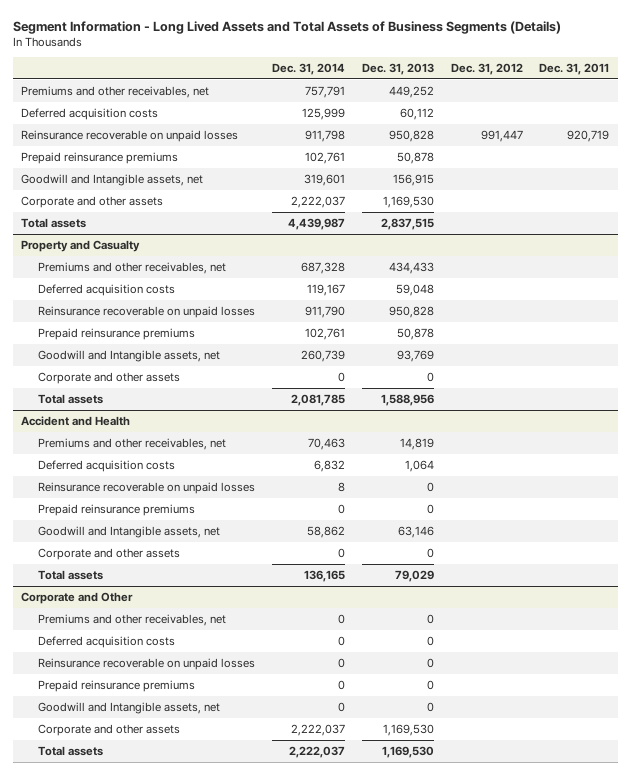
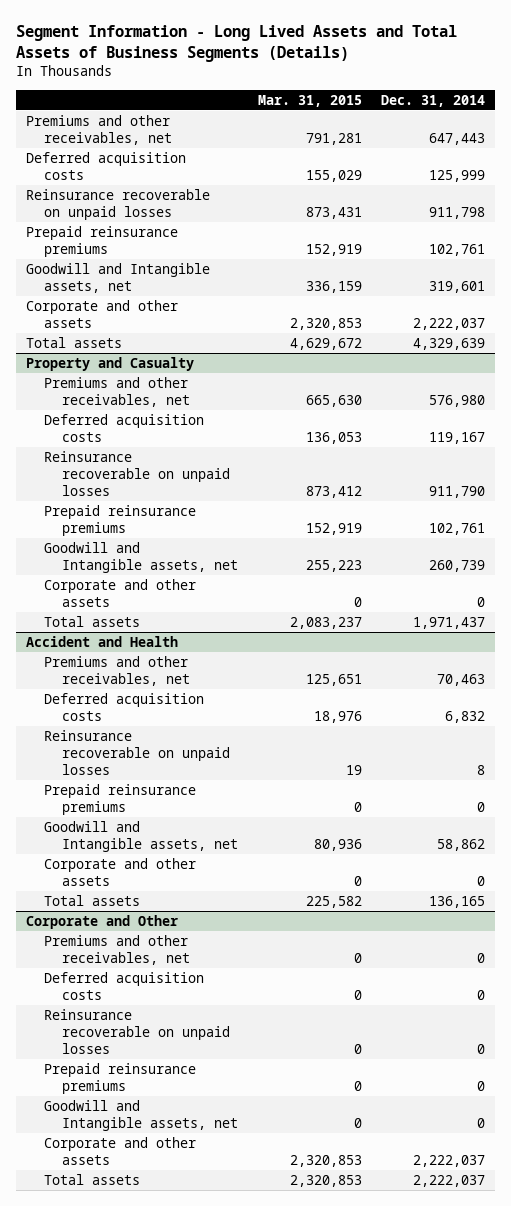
- | Dec. 31, 2014 | Dec. 31, 2013 | Dec. 31, 2012 | Dec. 31, 2011
+ | Mar. 31, 2015 | Dec. 31, 2014
- Premiums and other receivables, net | 757,791 | 449,252 | |
+ Premiums and other receivables, net | 791,281 | 647,443
- Total assets | 4,439,987 | 2,837,515 | |
+ Total assets | 4,629,672 | 4,329,639
@ Property and Casualty
- Premiums and other receivables, net | 687,328 | 434,433 | |
+ Premiums and other receivables, net | 665,630 | 576,980
- Total assets | 2,081,785 | 1,588,956 | |
+ Total assets | 2,083,237 | 1,971,437

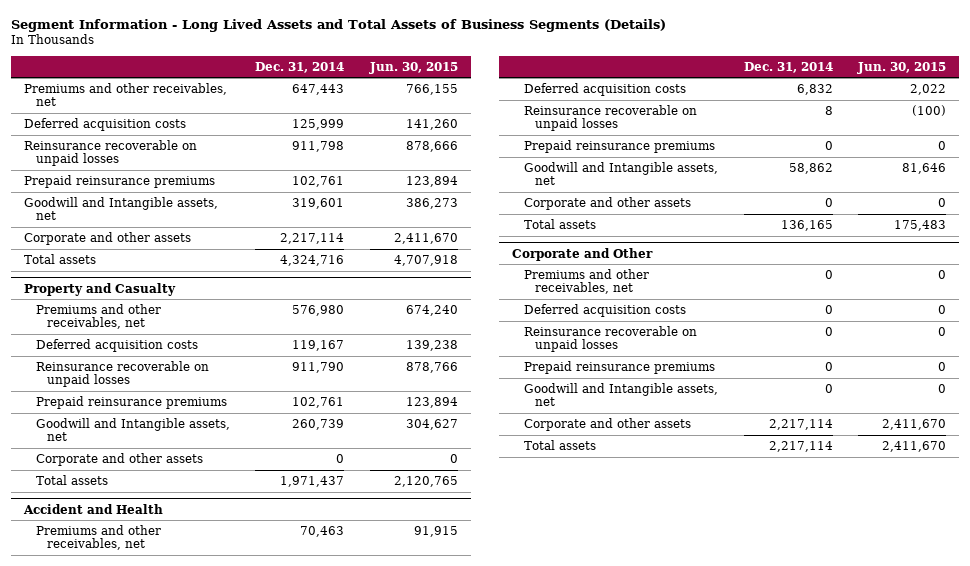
- | Mar. 31, 2015 | Dec. 31, 2014
+ | Dec. 31, 2014 | Jun. 30, 2015
- Corporate and other assets | 2,320,853 | 2,222,037
- Total assets | 4,629,672 | 4,329,639
+ Corporate and other assets | 2,217,114 | 2,411,670
+ Total assets | 4,324,716 | 4,707,918
@ Corporate and Other
- Corporate and other assets | 2,320,853 | 2,222,037
- Total assets | 2,320,853 | 2,222,037
+ Corporate and other assets | 2,217,114 | 2,411,670
+ Total assets | 2,217,114 | 2,411,670

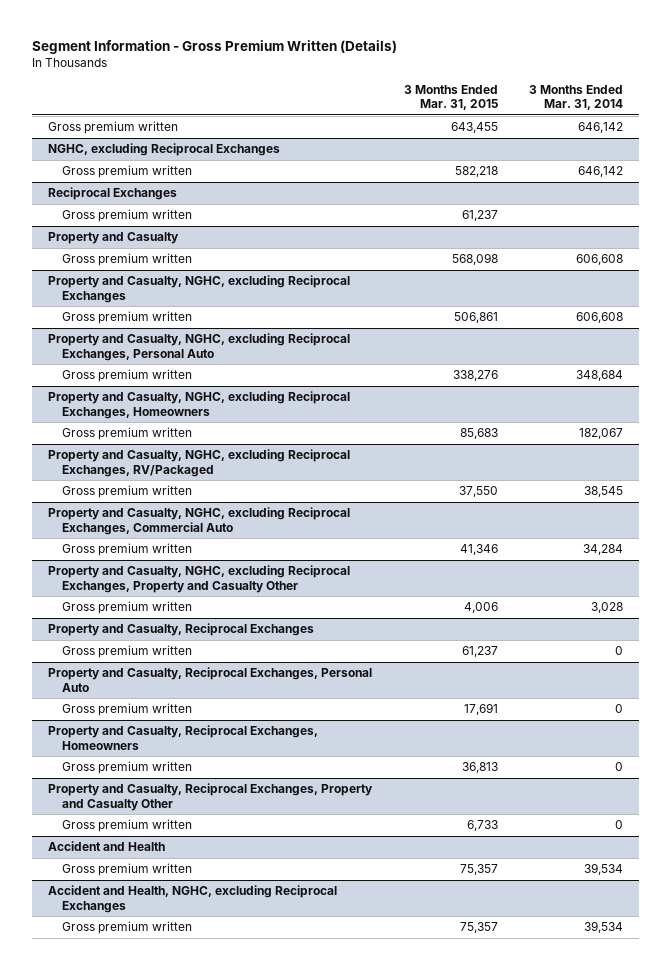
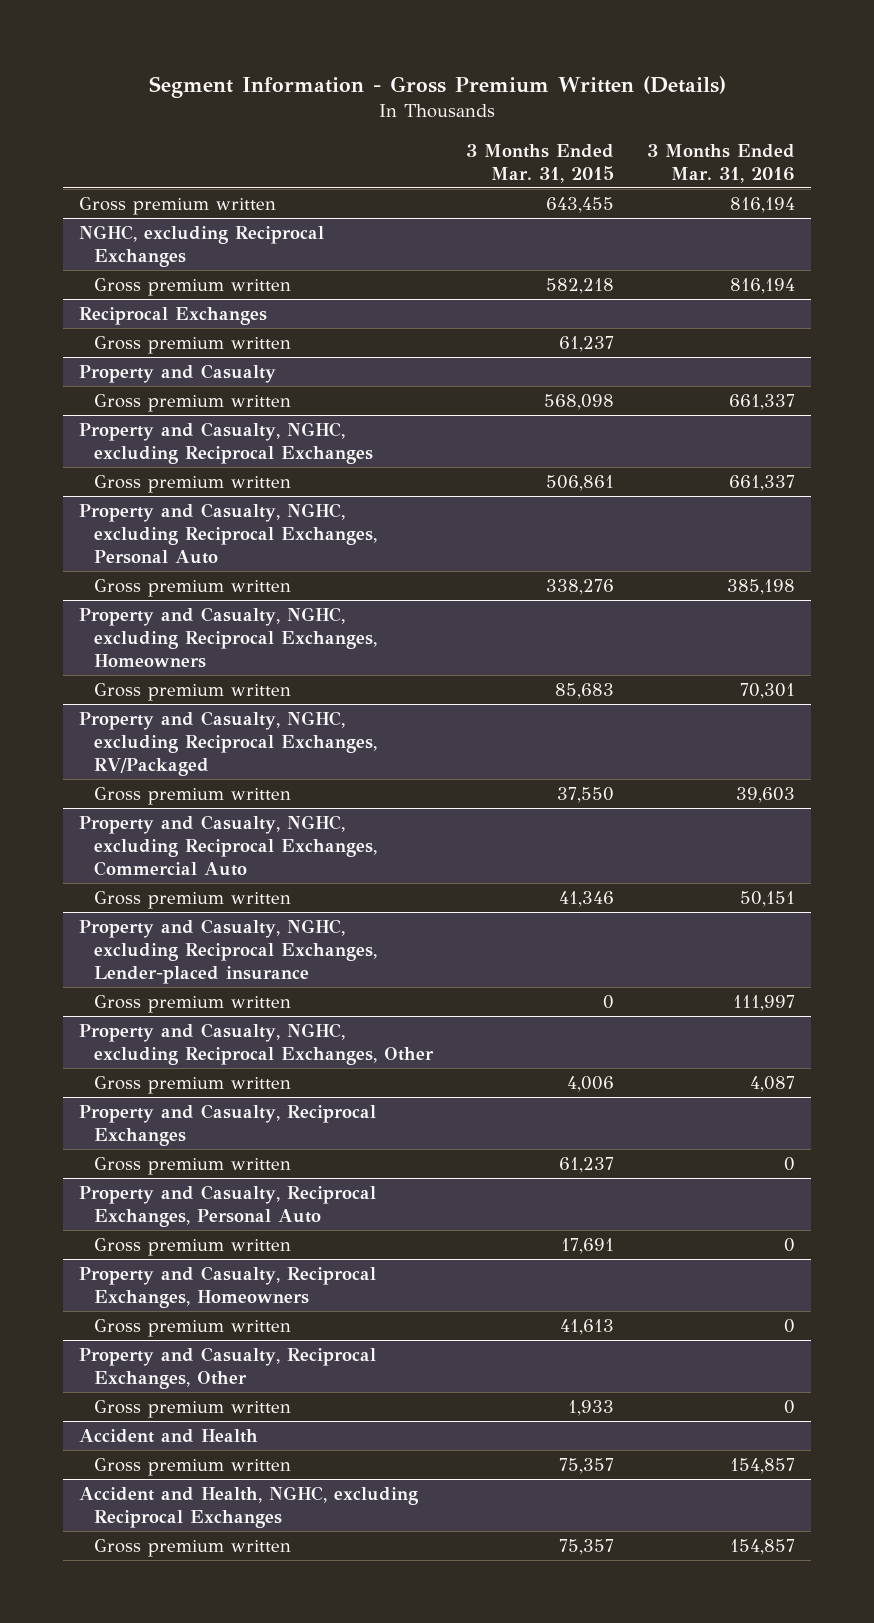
- | 3 Months Ended Mar. 31, 2015 | 3 Months Ended Mar. 31, 2014
+ | 3 Months Ended Mar. 31, 2015 | 3 Months Ended Mar. 31, 2016
- Property and Casualty, NGHC, excluding Reciprocal Exchanges, Property and Casualty Other
+ Property and Casualty, NGHC, excluding Reciprocal Exchanges, Lender-placed insurance
+ Gross premium written | 0 | 111,997
+ Property and Casualty, NGHC, excluding Reciprocal Exchanges, Other
@ Property and Casualty, Reciprocal Exchanges, Homeowners
- Gross premium written | 36,813 | 0
- Property and Casualty, Reciprocal Exchanges, Property and Casualty Other
- Gross premium written | 6,733 | 0
@ Property and Casualty, Reciprocal Exchanges, Homeowners
+ Gross premium written | 41,613 | 0
+ Property and Casualty, Reciprocal Exchanges, Other
+ Gross premium written | 1,933 | 0

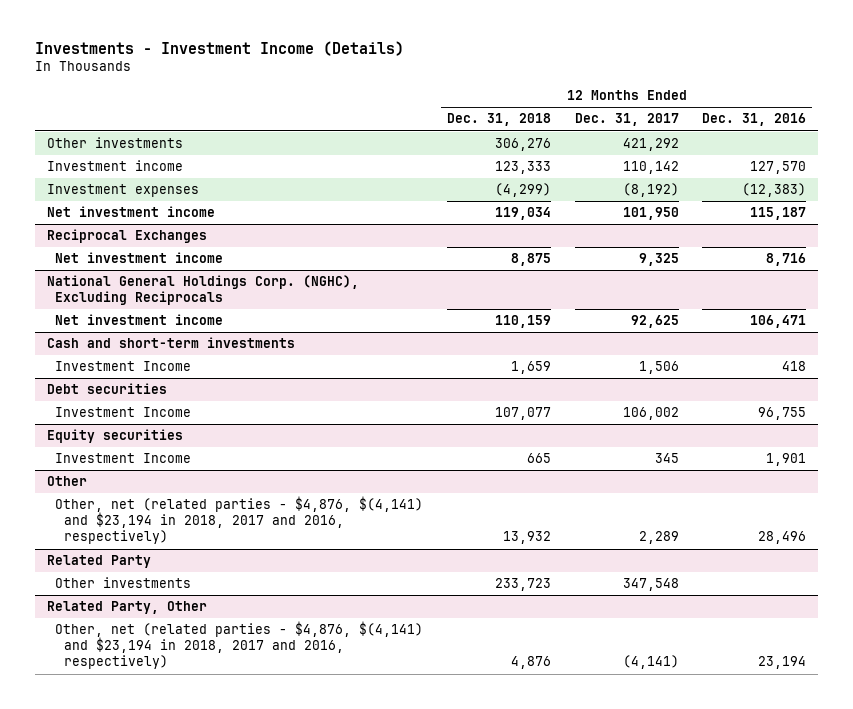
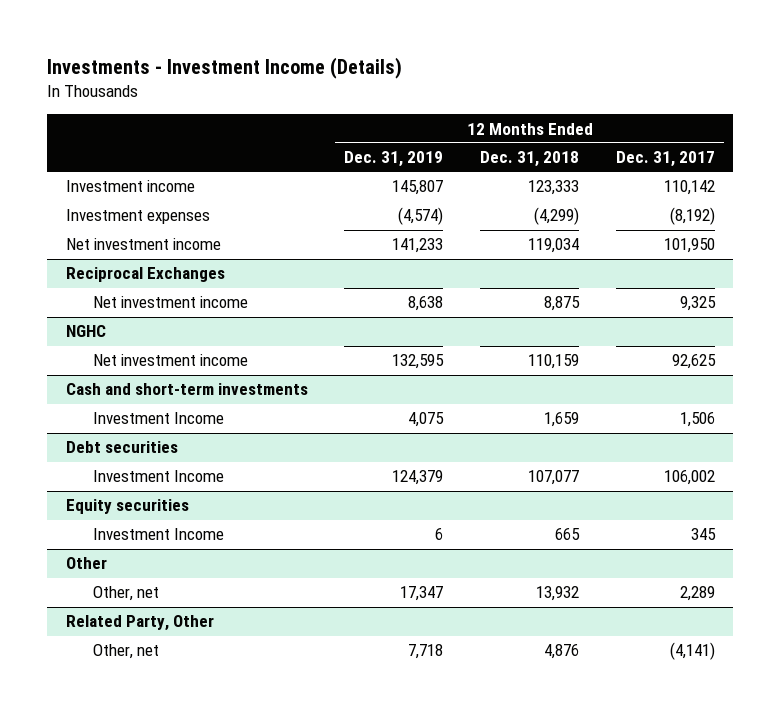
- | 12 Months Ended Dec. 31, 2018 | 12 Months Ended Dec. 31, 2017 | 12 Months Ended Dec. 31, 2016
+ | 12 Months Ended Dec. 31, 2019 | 12 Months Ended Dec. 31, 2018 | 12 Months Ended Dec. 31, 2017
- Other investments | 306,276 | 421,292 |
- National General Holdings Corp. (NGHC), Excluding Reciprocals
+ NGHC
@ Other
- Other, net (related parties - $4,876, $(4,141) and $23,194 in 2018, 2017 and 2016, respectively) | 13,932 | 2,289 | 28,496
- Related Party
- Other investments | 233,723 | 347,548 |
@ Other
+ Other, net | 17,347 | 13,932 | 2,289
@ Related Party, Other
- Other, net (related parties - $4,876, $(4,141) and $23,194 in 2018, 2017 and 2016, respectively) | 4,876 | (4,141) | 23,194
+ Other, net | 7,718 | 4,876 | (4,141)

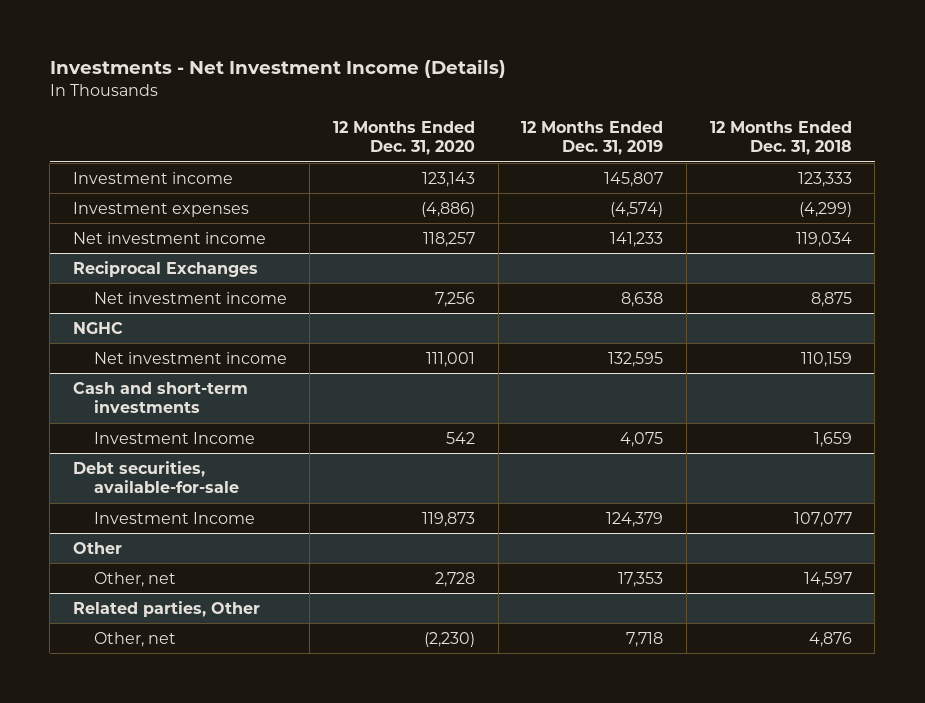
- Investments - Investment Income (Details)
+ Investments - Net Investment Income (Details)
- | 12 Months Ended Dec. 31, 2019 | 12 Months Ended Dec. 31, 2018 | 12 Months Ended Dec. 31, 2017
+ | 12 Months Ended Dec. 31, 2020 | 12 Months Ended Dec. 31, 2019 | 12 Months Ended Dec. 31, 2018
- Debt securities
+ Debt securities, available-for-sale
- Equity securities
- Investment Income | 6 | 665 | 345
@ Other
- Other, net | 17,347 | 13,932 | 2,289
- Related Party, Other
@ Other
+ Other, net | 2,728 | 17,353 | 14,597
+ Related parties, Other

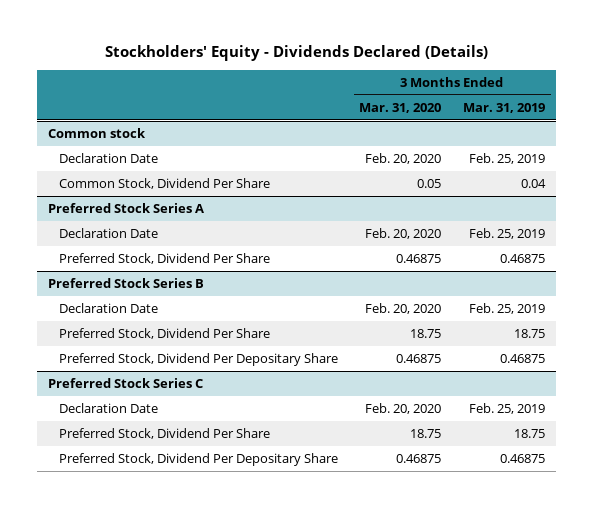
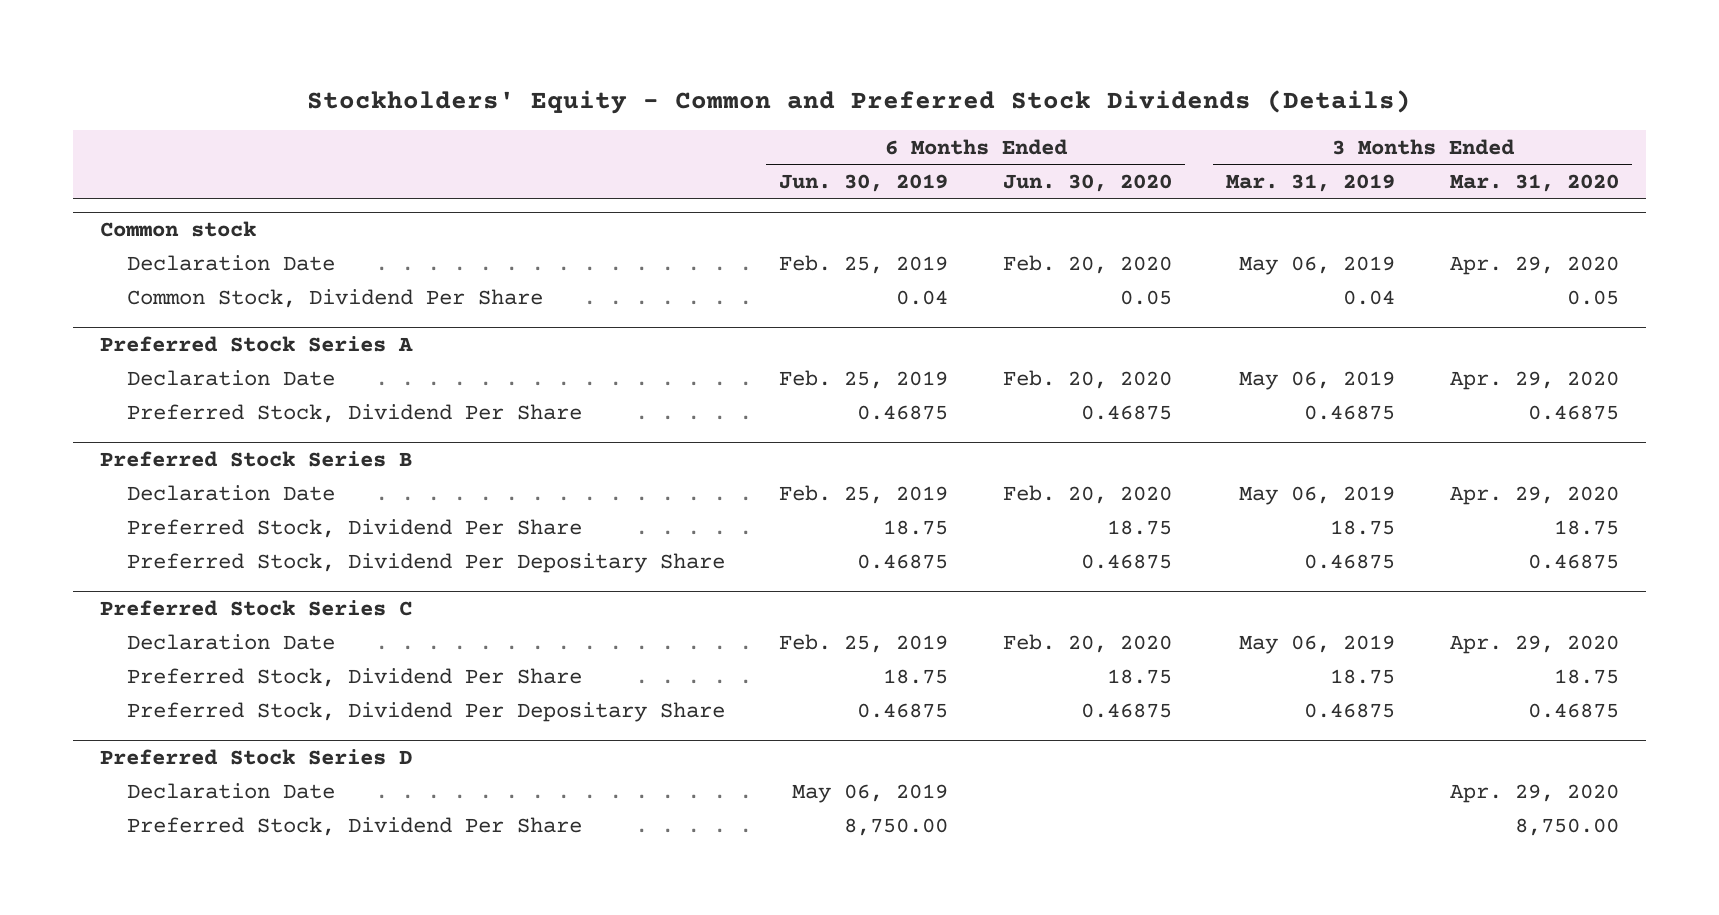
- Stockholders' Equity - Dividends Declared (Details)
+ Stockholders' Equity - Common and Preferred Stock Dividends (Details)
- | 3 Months Ended Mar. 31, 2020 | 3 Months Ended Mar. 31, 2019
+ | 6 Months Ended Jun. 30, 2019 | 6 Months Ended Jun. 30, 2020 | 3 Months Ended Mar. 31, 2019 | 3 Months Ended Mar. 31, 2020
@ Common stock
- Declaration Date | Feb. 20, 2020 | Feb. 25, 2019
+ Declaration Date | Feb. 25, 2019 | Feb. 20, 2020 | May 06, 2019 | Apr. 29, 2020
@ Preferred Stock Series A
- Declaration Date | Feb. 20, 2020 | Feb. 25, 2019
+ Declaration Date | Feb. 25, 2019 | Feb. 20, 2020 | May 06, 2019 | Apr. 29, 2020
@ Preferred Stock Series B
- Declaration Date | Feb. 20, 2020 | Feb. 25, 2019
+ Declaration Date | Feb. 25, 2019 | Feb. 20, 2020 | May 06, 2019 | Apr. 29, 2020
@ Preferred Stock Series C
- Declaration Date | Feb. 20, 2020 | Feb. 25, 2019
+ Declaration Date | Feb. 25, 2019 | Feb. 20, 2020 | May 06, 2019 | Apr. 29, 2020
+ Preferred Stock Series D
+ Declaration Date | May 06, 2019 | | | Apr. 29, 2020
+ Preferred Stock, Dividend Per Share | 8,750.00 | | | 8,750.00

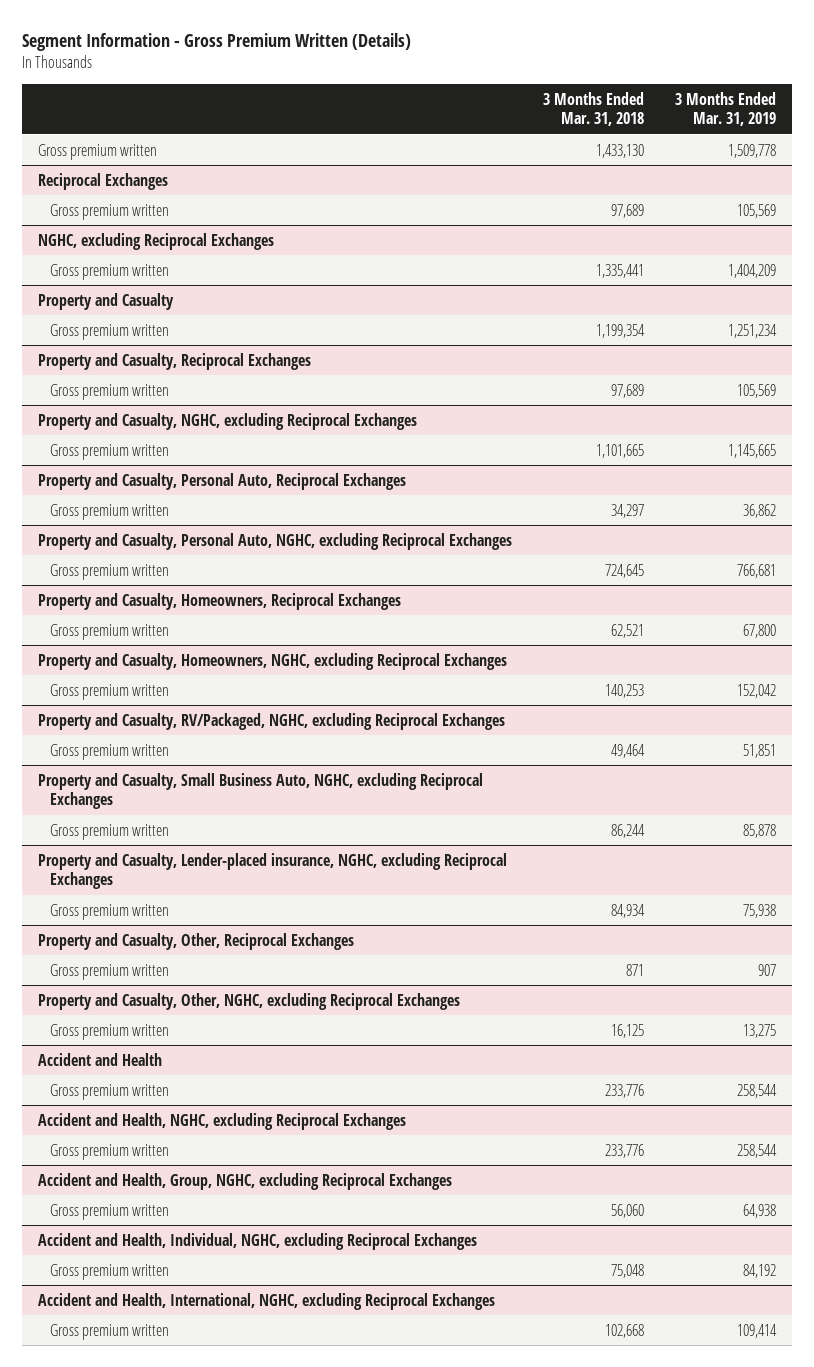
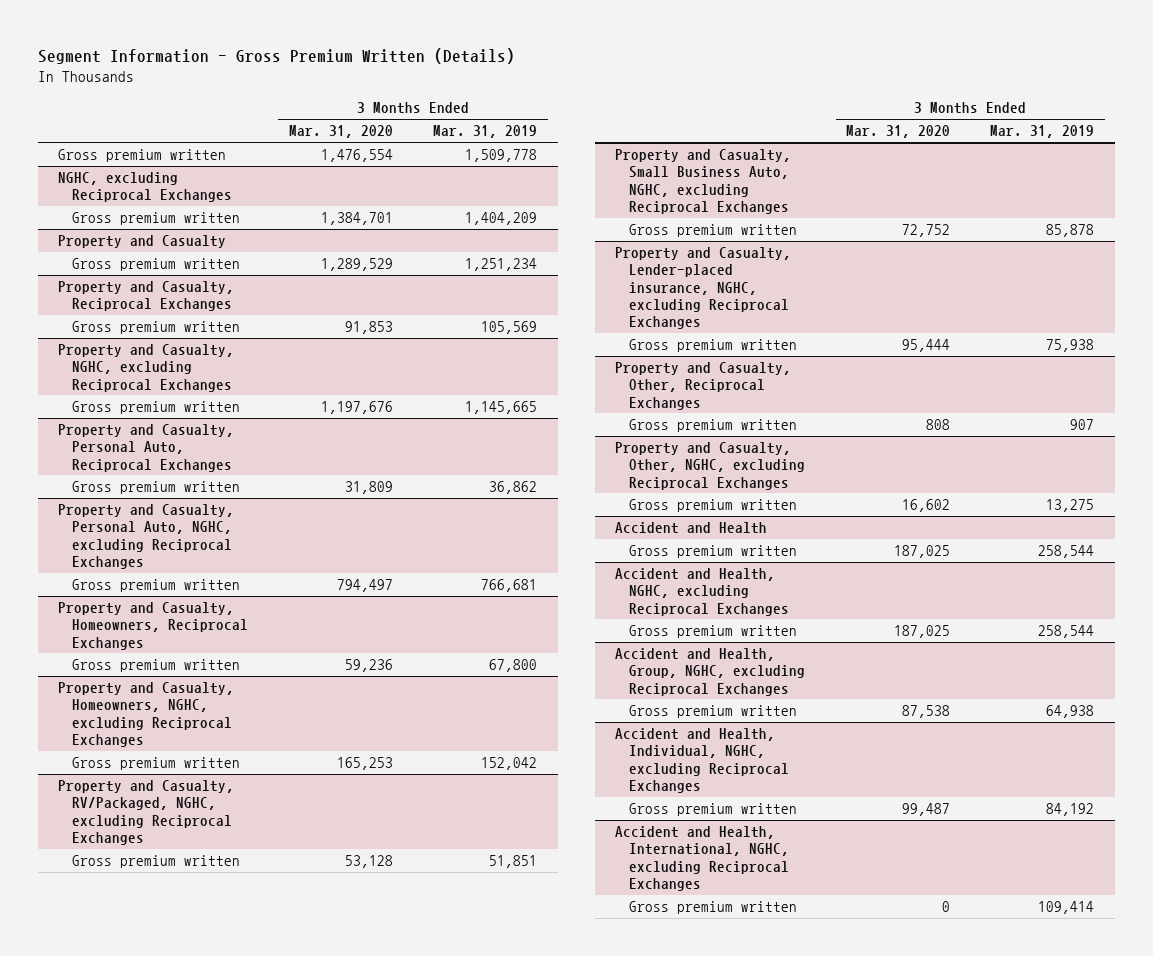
- | 3 Months Ended Mar. 31, 2018 | 3 Months Ended Mar. 31, 2019
+ | 3 Months Ended Mar. 31, 2020 | 3 Months Ended Mar. 31, 2019
- Reciprocal Exchanges
- Gross premium written | 97,689 | 105,569

